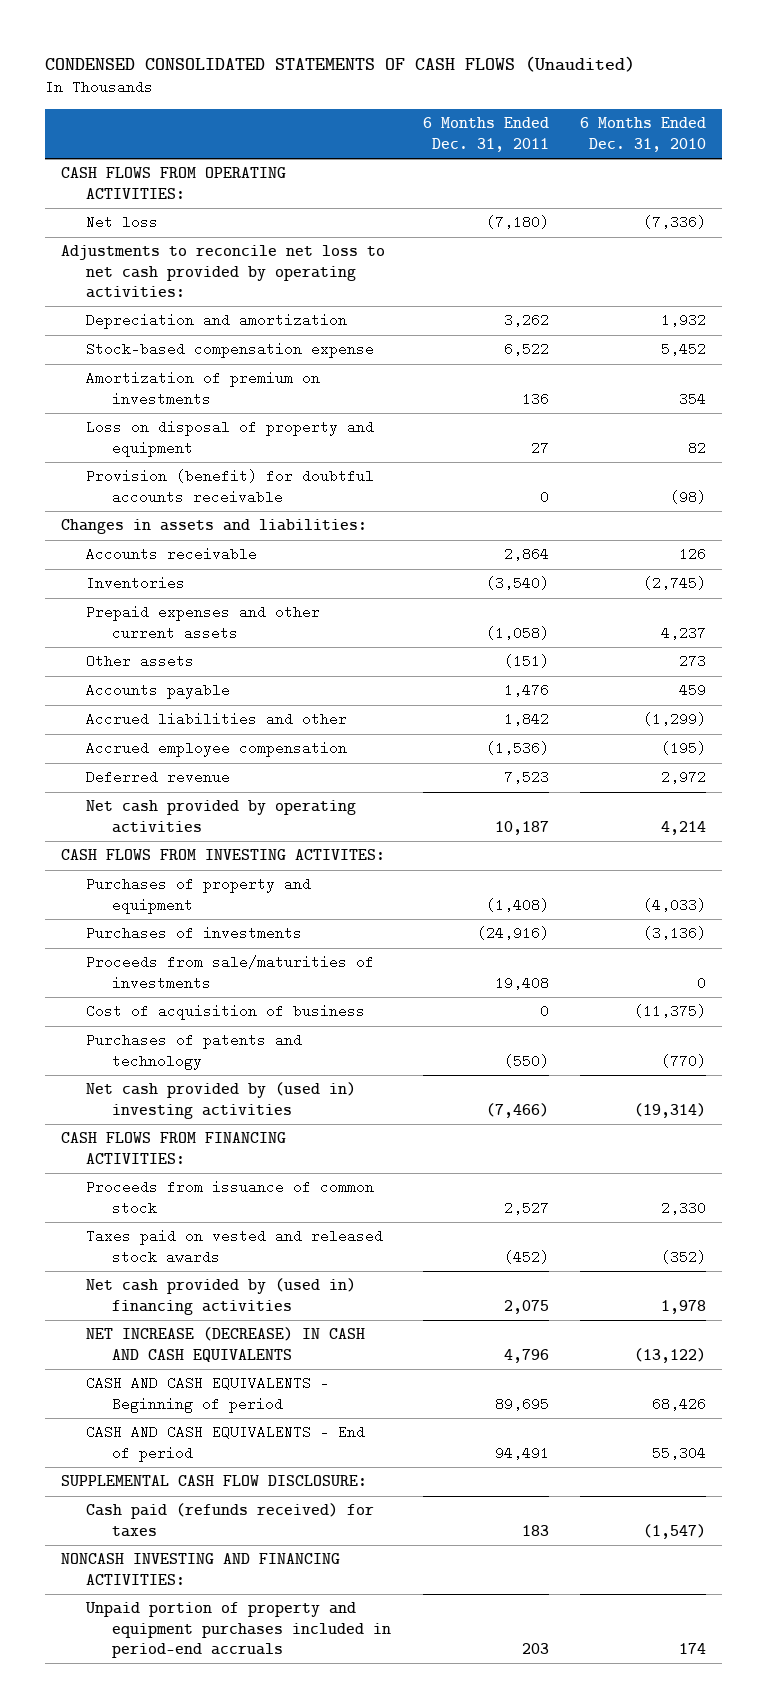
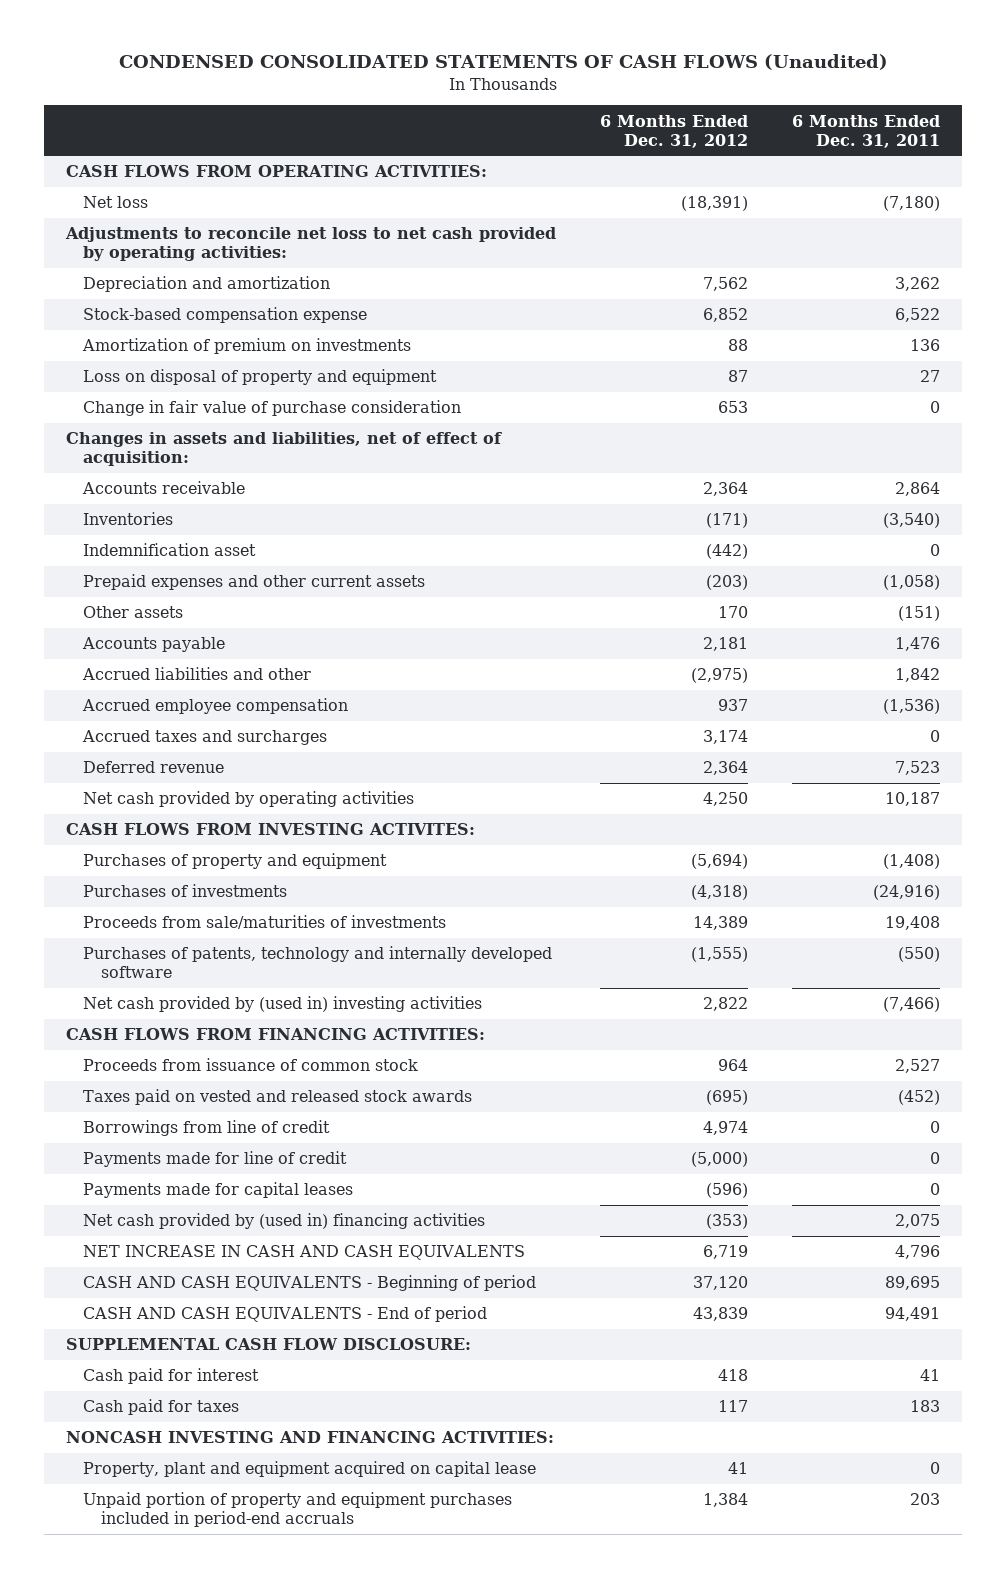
- | 6 Months Ended Dec. 31, 2011 | 6 Months Ended Dec. 31, 2010
+ | 6 Months Ended Dec. 31, 2012 | 6 Months Ended Dec. 31, 2011
- Provision (benefit) for doubtful accounts receivable | 0 | (98)
- Changes in assets and liabilities:
+ Change in fair value of purchase consideration | 653 | 0
+ Changes in assets and liabilities, net of effect of acquisition:
+ Indemnification asset | (442) | 0
+ Accrued taxes and surcharges | 3,174 | 0
- Cost of acquisition of business | 0 | (11,375)
- Purchases of patents and technology | (550) | (770)
+ Purchases of patents, technology and internally developed software | (1,555) | (550)
+ Borrowings from line of credit | 4,974 | 0
+ Payments made for line of credit | (5,000) | 0
+ Payments made for capital leases | (596) | 0
- NET INCREASE (DECREASE) IN CASH AND CASH EQUIVALENTS | 4,796 | (13,122)
+ NET INCREASE IN CASH AND CASH EQUIVALENTS | 6,719 | 4,796
- Cash paid (refunds received) for taxes | 183 | (1,547)
+ Cash paid for interest | 418 | 41
+ Cash paid for taxes | 117 | 183
+ Property, plant and equipment acquired on capital lease | 41 | 0

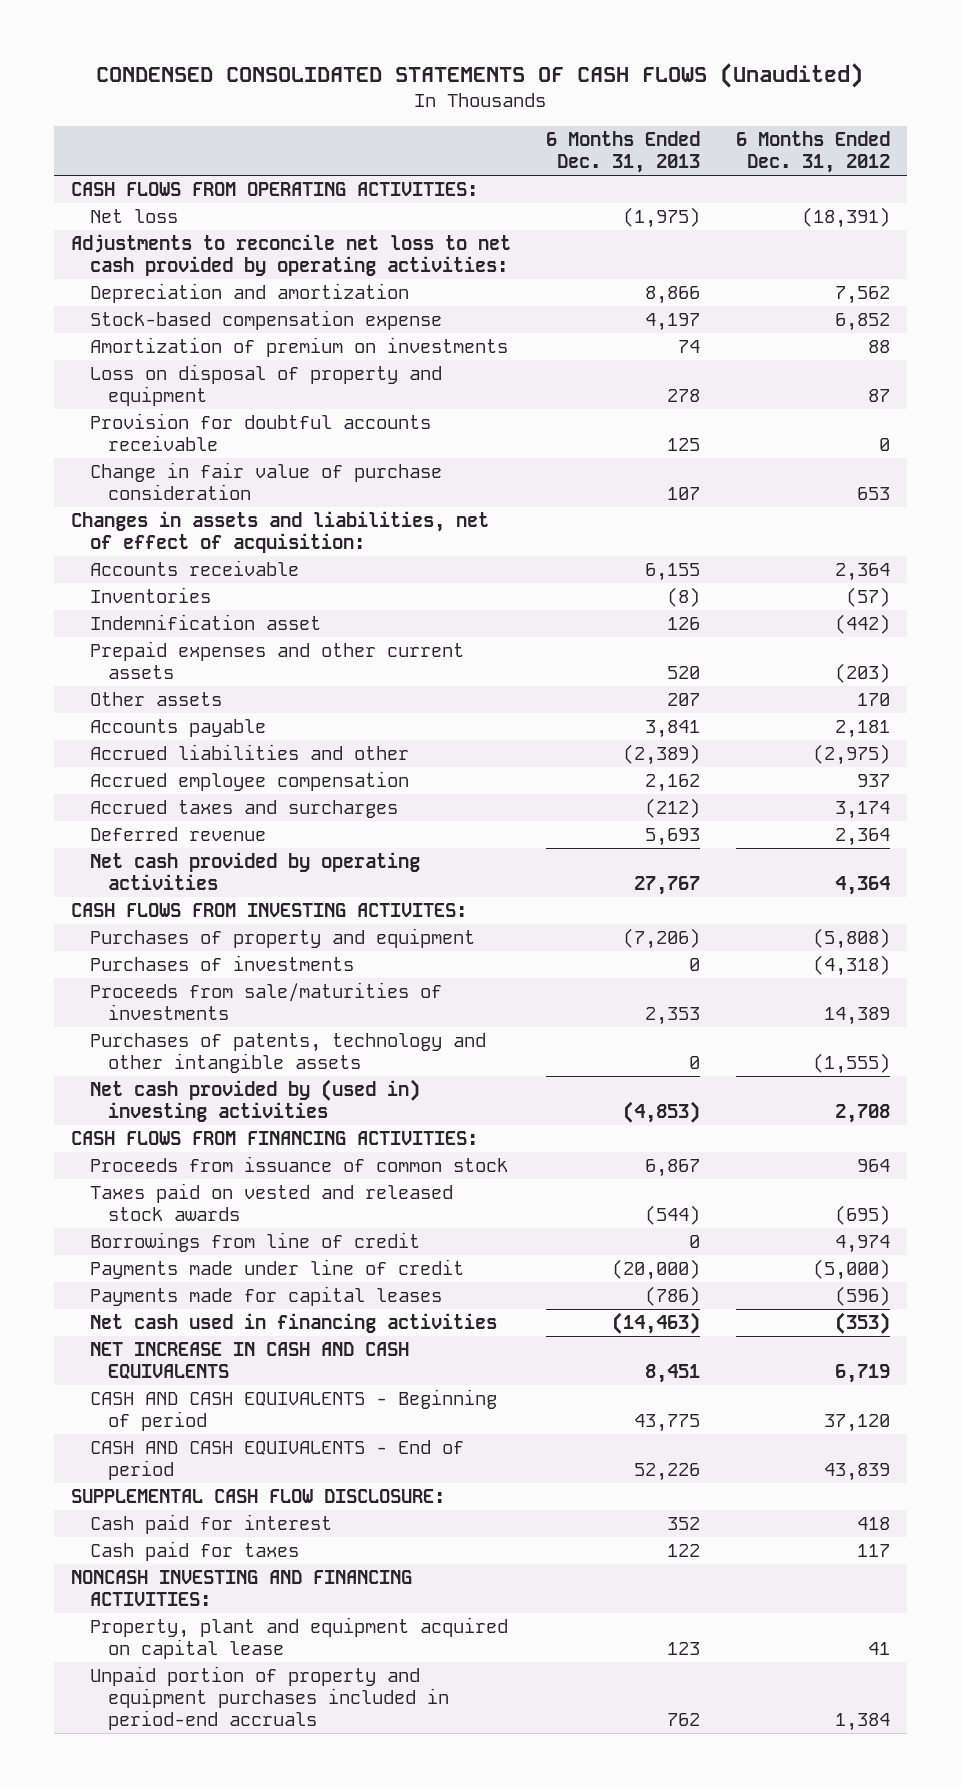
- | 6 Months Ended Dec. 31, 2012 | 6 Months Ended Dec. 31, 2011
+ | 6 Months Ended Dec. 31, 2013 | 6 Months Ended Dec. 31, 2012
+ Provision for doubtful accounts receivable | 125 | 0
- Inventories | (171) | (3,540)
+ Inventories | (8) | (57)
- Net cash provided by operating activities | 4,250 | 10,187
+ Net cash provided by operating activities | 27,767 | 4,364
- Purchases of property and equipment | (5,694) | (1,408)
+ Purchases of property and equipment | (7,206) | (5,808)
- Purchases of patents, technology and internally developed software | (1,555) | (550)
- Net cash provided by (used in) investing activities | 2,822 | (7,466)
+ Purchases of patents, technology and other intangible assets | 0 | (1,555)
+ Net cash provided by (used in) investing activities | (4,853) | 2,708
- Payments made for line of credit | (5,000) | 0
+ Payments made under line of credit | (20,000) | (5,000)
- Net cash provided by (used in) financing activities | (353) | 2,075
+ Net cash used in financing activities | (14,463) | (353)

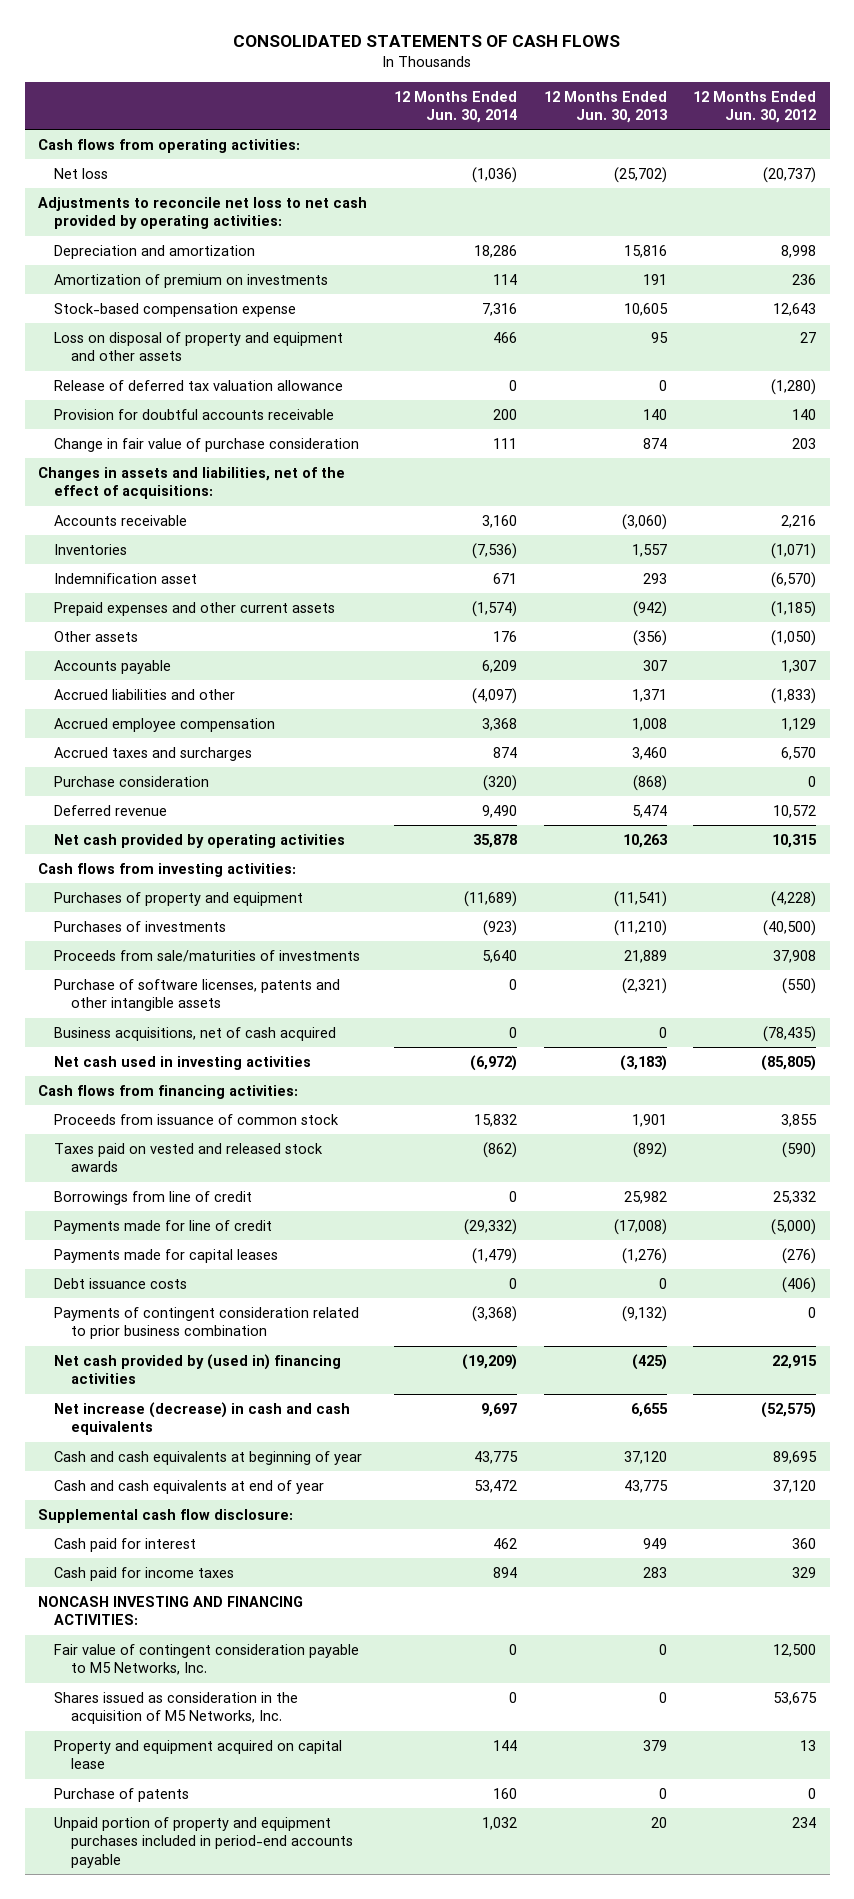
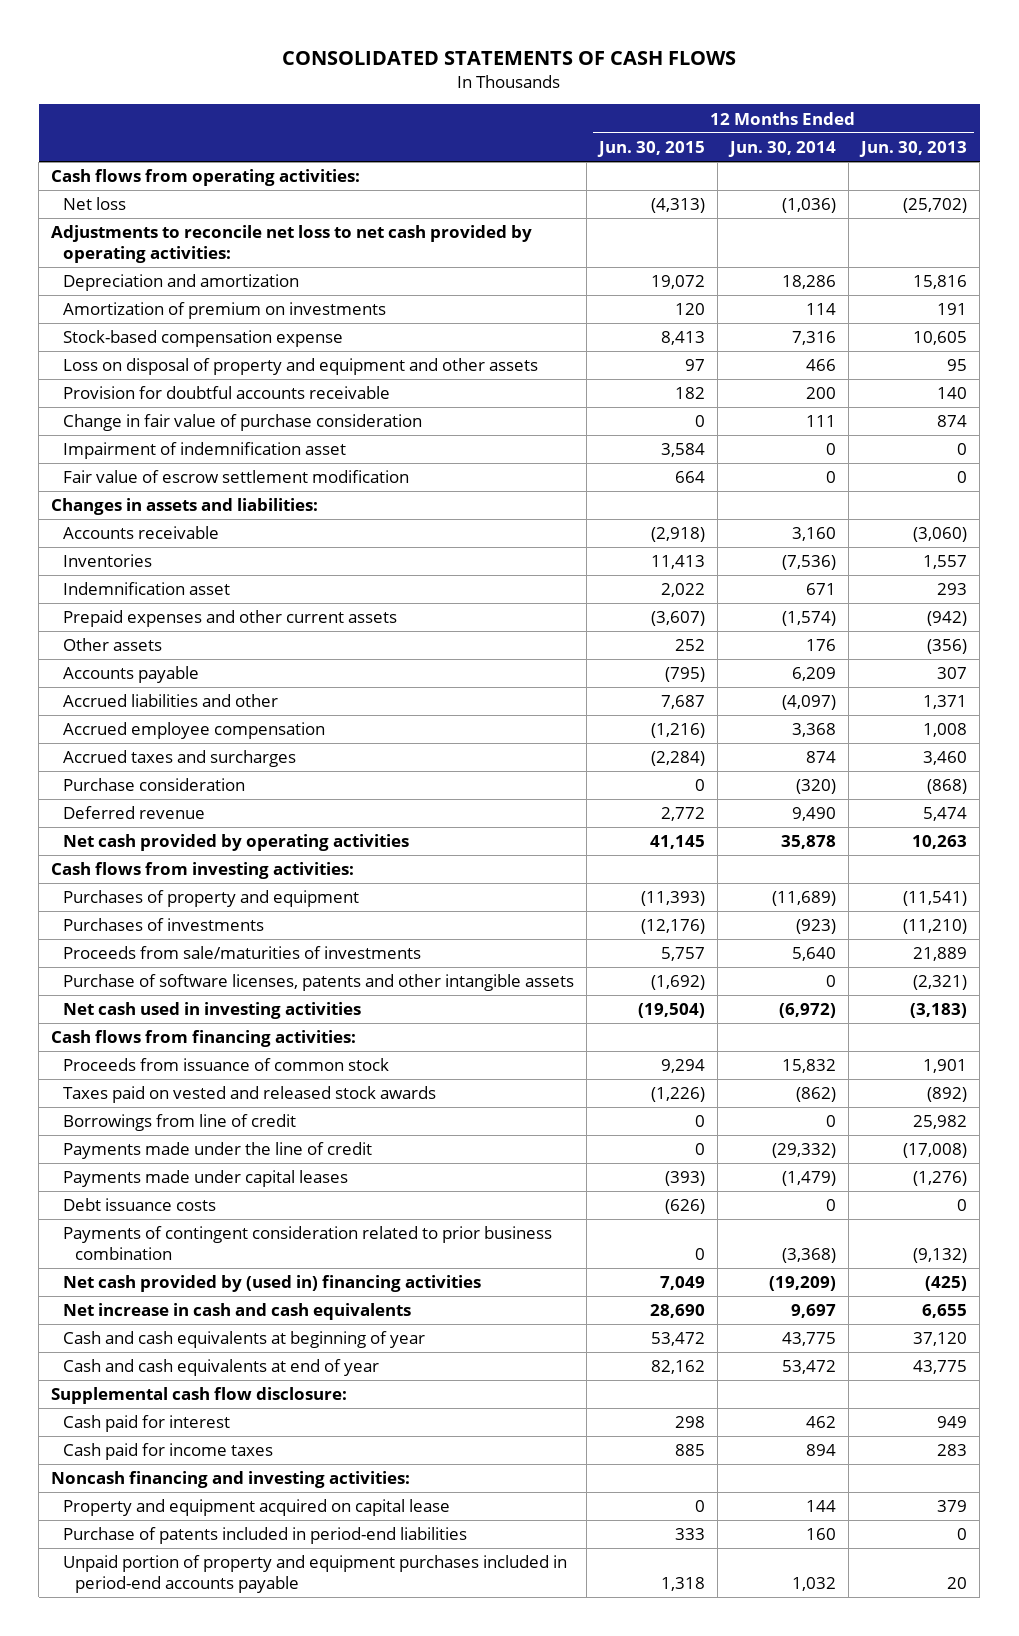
- | 12 Months Ended Jun. 30, 2014 | 12 Months Ended Jun. 30, 2013 | 12 Months Ended Jun. 30, 2012
+ | 12 Months Ended Jun. 30, 2015 | 12 Months Ended Jun. 30, 2014 | 12 Months Ended Jun. 30, 2013
- Release of deferred tax valuation allowance | 0 | 0 | (1,280)
- Changes in assets and liabilities, net of the effect of acquisitions:
+ Impairment of indemnification asset | 3,584 | 0 | 0
+ Fair value of escrow settlement modification | 664 | 0 | 0
+ Changes in assets and liabilities:
- Business acquisitions, net of cash acquired | 0 | 0 | (78,435)
- Payments made for line of credit | (29,332) | (17,008) | (5,000)
- Payments made for capital leases | (1,479) | (1,276) | (276)
+ Payments made under the line of credit | 0 | (29,332) | (17,008)
+ Payments made under capital leases | (393) | (1,479) | (1,276)
- Net increase (decrease) in cash and cash equivalents | 9,697 | 6,655 | (52,575)
+ Net increase in cash and cash equivalents | 28,690 | 9,697 | 6,655
- NONCASH INVESTING AND FINANCING ACTIVITIES:
- Fair value of contingent consideration payable to M5 Networks, Inc. | 0 | 0 | 12,500
- Shares issued as consideration in the acquisition of M5 Networks, Inc. | 0 | 0 | 53,675
+ Noncash financing and investing activities:
- Purchase of patents | 160 | 0 | 0
+ Purchase of patents included in period-end liabilities | 333 | 160 | 0

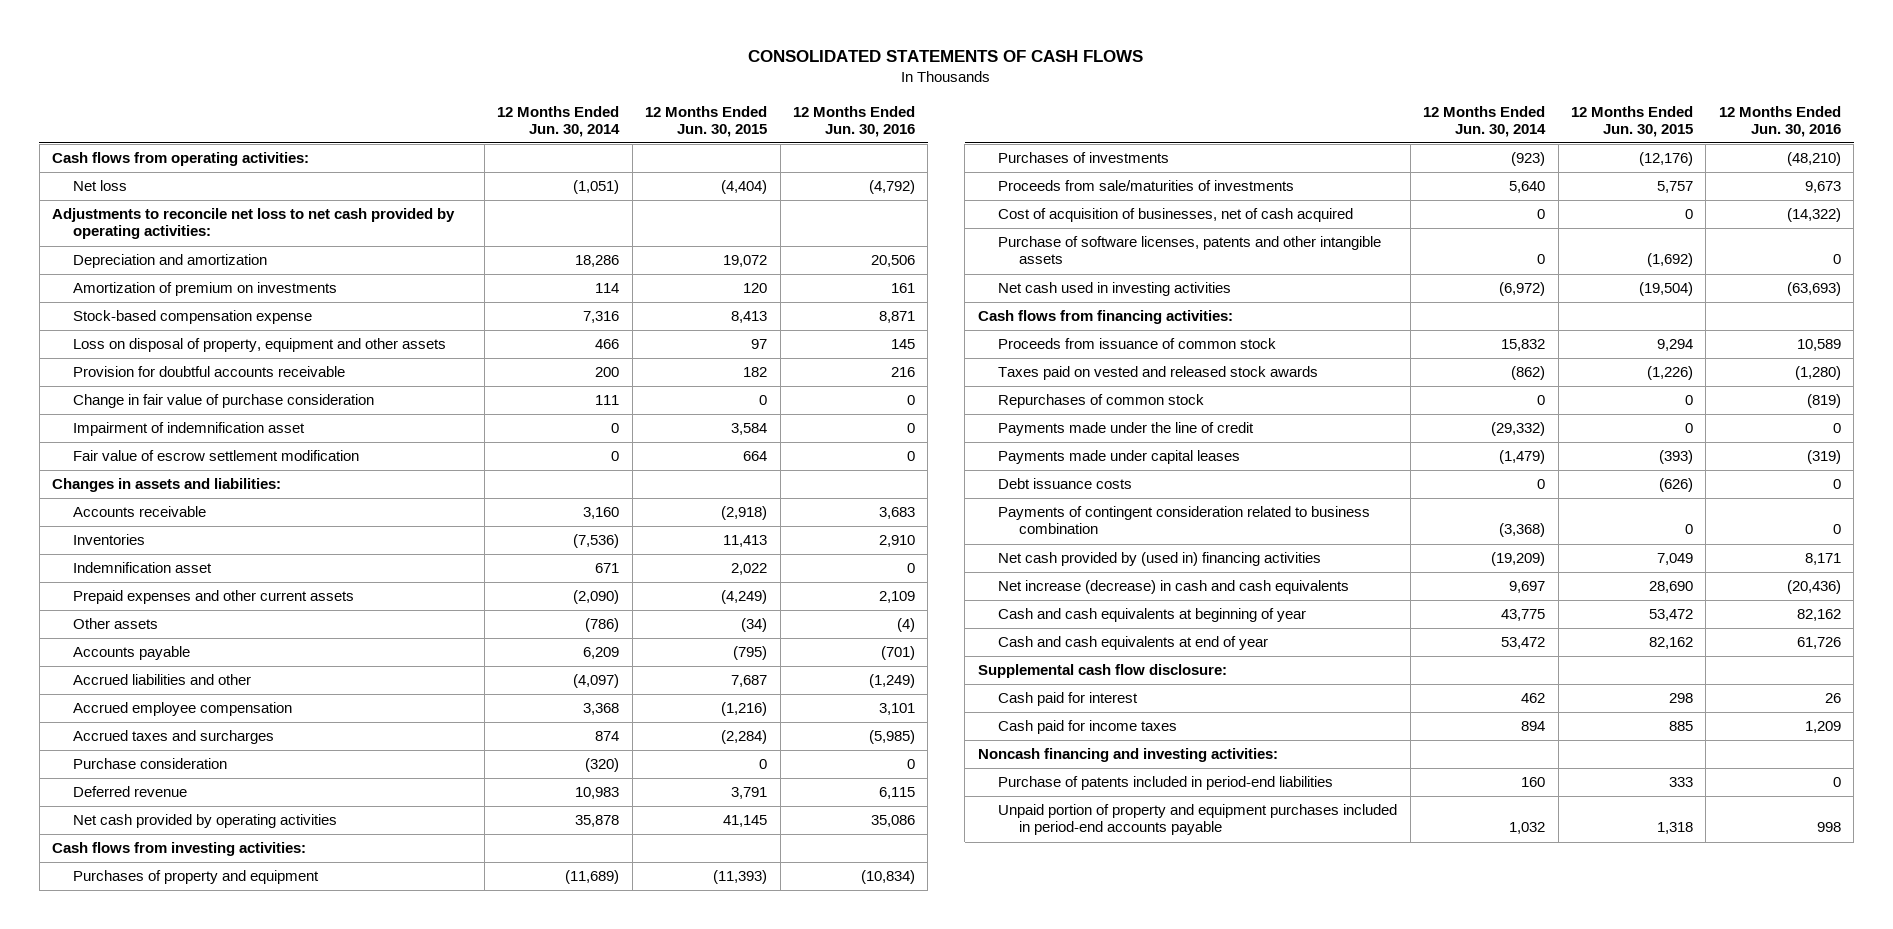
- | 12 Months Ended Jun. 30, 2015 | 12 Months Ended Jun. 30, 2014 | 12 Months Ended Jun. 30, 2013
+ | 12 Months Ended Jun. 30, 2014 | 12 Months Ended Jun. 30, 2015 | 12 Months Ended Jun. 30, 2016
- Net loss | (4,313) | (1,036) | (25,702)
+ Net loss | (1,051) | (4,404) | (4,792)
- Loss on disposal of property and equipment and other assets | 97 | 466 | 95
+ Loss on disposal of property, equipment and other assets | 466 | 97 | 145
- Prepaid expenses and other current assets | (3,607) | (1,574) | (942)
- Other assets | 252 | 176 | (356)
+ Prepaid expenses and other current assets | (2,090) | (4,249) | 2,109
+ Other assets | (786) | (34) | (4)
- Deferred revenue | 2,772 | 9,490 | 5,474
+ Deferred revenue | 10,983 | 3,791 | 6,115
+ Cost of acquisition of businesses, net of cash acquired | 0 | 0 | (14,322)
- Borrowings from line of credit | 0 | 0 | 25,982
+ Repurchases of common stock | 0 | 0 | (819)
- Payments of contingent consideration related to prior business combination | 0 | (3,368) | (9,132)
+ Payments of contingent consideration related to business combination | (3,368) | 0 | 0
- Net increase in cash and cash equivalents | 28,690 | 9,697 | 6,655
+ Net increase (decrease) in cash and cash equivalents | 9,697 | 28,690 | (20,436)
- Property and equipment acquired on capital lease | 0 | 144 | 379

